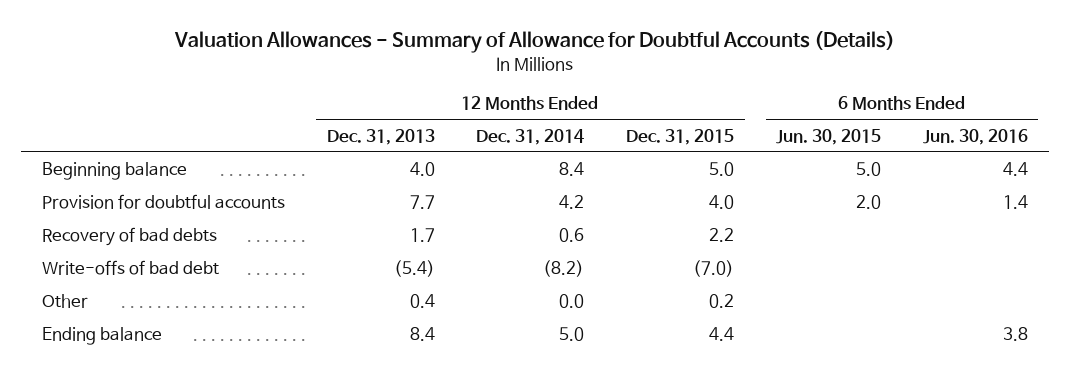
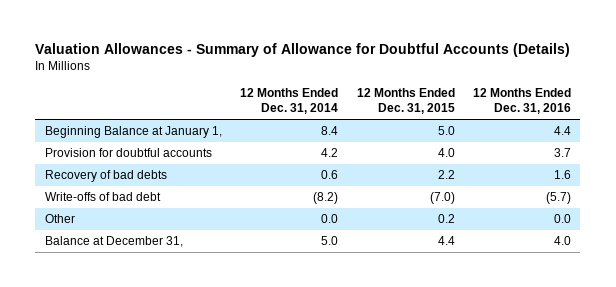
- | 12 Months Ended Dec. 31, 2013 | 12 Months Ended Dec. 31, 2014 | 12 Months Ended Dec. 31, 2015 | 6 Months Ended Jun. 30, 2015 | 6 Months Ended Jun. 30, 2016
+ | 12 Months Ended Dec. 31, 2014 | 12 Months Ended Dec. 31, 2015 | 12 Months Ended Dec. 31, 2016
- Beginning balance | 4.0 | 8.4 | 5.0 | 5.0 | 4.4
+ Beginning Balance at January 1, | 8.4 | 5.0 | 4.4
- Ending balance | 8.4 | 5.0 | 4.4 | | 3.8
+ Balance at December 31, | 5.0 | 4.4 | 4.0

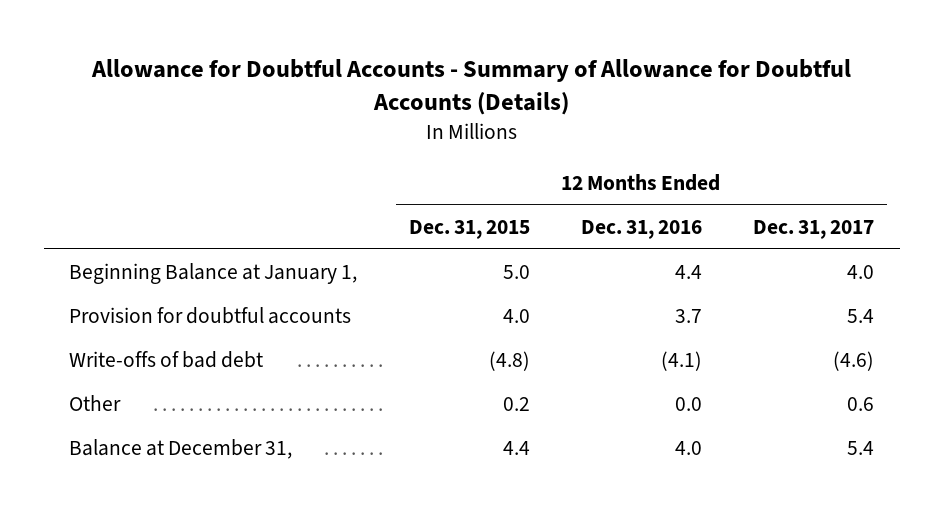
- Valuation Allowances - Summary of Allowance for Doubtful Accounts (Details)
+ Allowance for Doubtful Accounts - Summary of Allowance for Doubtful Accounts (Details)
- | 12 Months Ended Dec. 31, 2014 | 12 Months Ended Dec. 31, 2015 | 12 Months Ended Dec. 31, 2016
+ | 12 Months Ended Dec. 31, 2015 | 12 Months Ended Dec. 31, 2016 | 12 Months Ended Dec. 31, 2017
- Recovery of bad debts | 0.6 | 2.2 | 1.6
- Write-offs of bad debt | (8.2) | (7.0) | (5.7)
+ Write-offs of bad debt | (4.8) | (4.1) | (4.6)

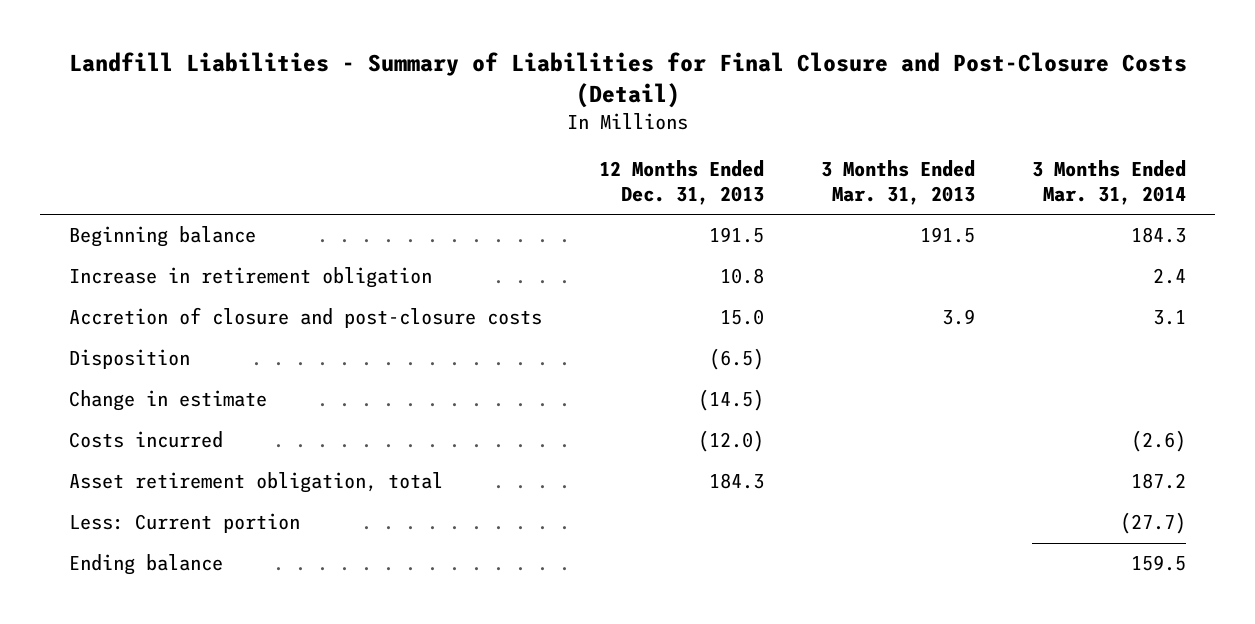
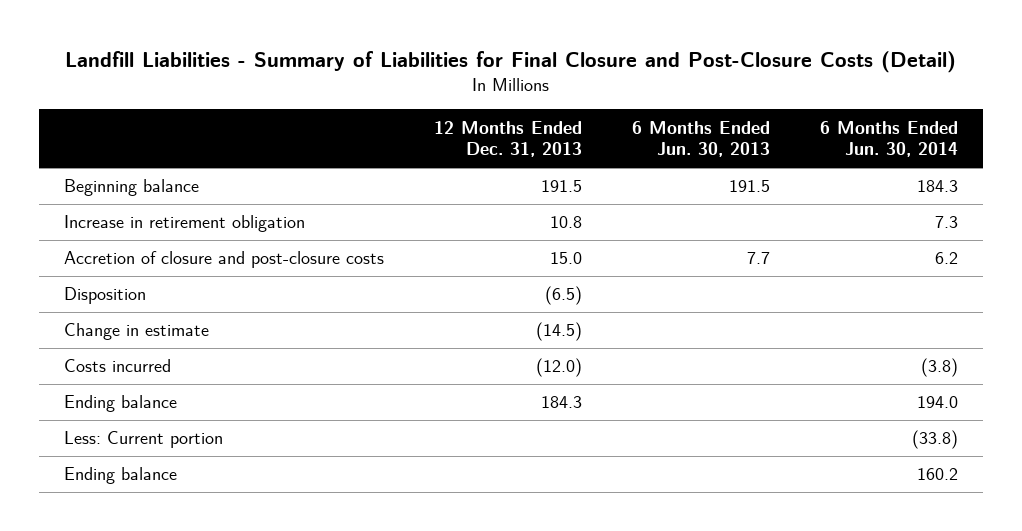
- | 12 Months Ended Dec. 31, 2013 | 3 Months Ended Mar. 31, 2013 | 3 Months Ended Mar. 31, 2014
+ | 12 Months Ended Dec. 31, 2013 | 6 Months Ended Jun. 30, 2013 | 6 Months Ended Jun. 30, 2014
- Asset retirement obligation, total | 184.3 | | 187.2
+ Ending balance | 184.3 | | 194.0

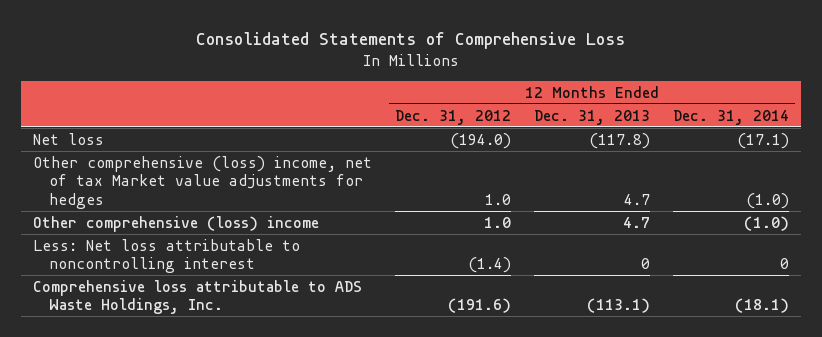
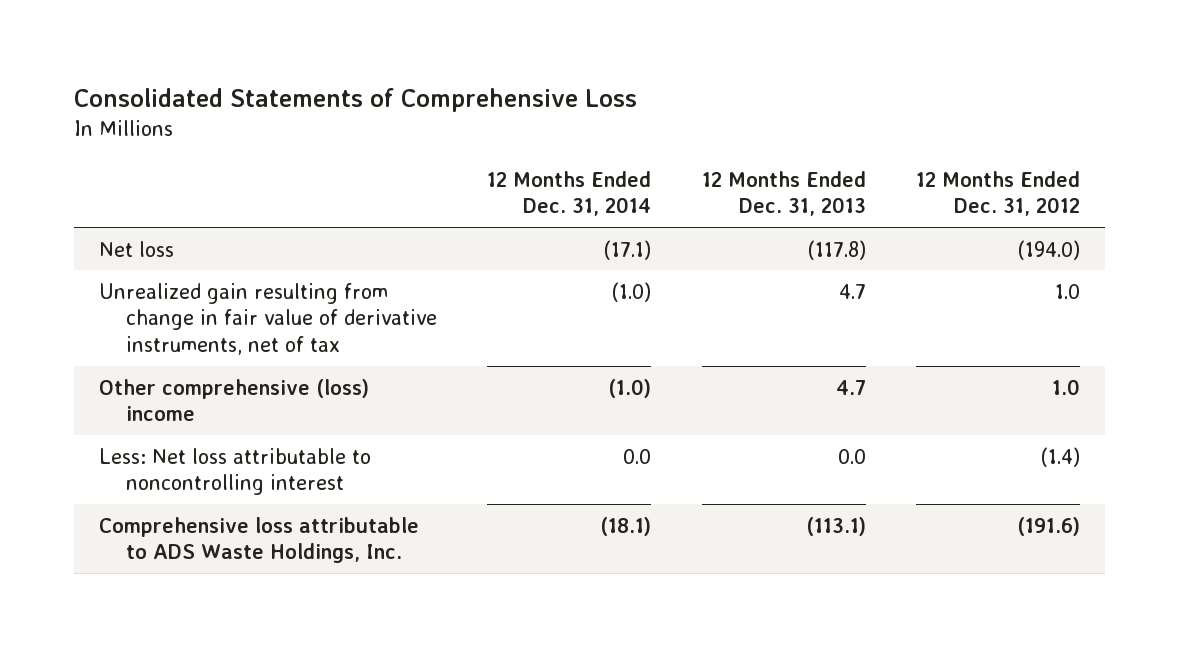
- | 12 Months Ended Dec. 31, 2012 | 12 Months Ended Dec. 31, 2013 | 12 Months Ended Dec. 31, 2014
+ | 12 Months Ended Dec. 31, 2014 | 12 Months Ended Dec. 31, 2013 | 12 Months Ended Dec. 31, 2012
- Other comprehensive (loss) income, net of tax Market value adjustments for hedges | 1.0 | 4.7 | (1.0)
+ Unrealized gain resulting from change in fair value of derivative instruments, net of tax | (1.0) | 4.7 | 1.0
- Less: Net loss attributable to noncontrolling interest | (1.4) | 0 | 0
+ Less: Net loss attributable to noncontrolling interest | 0.0 | 0.0 | (1.4)

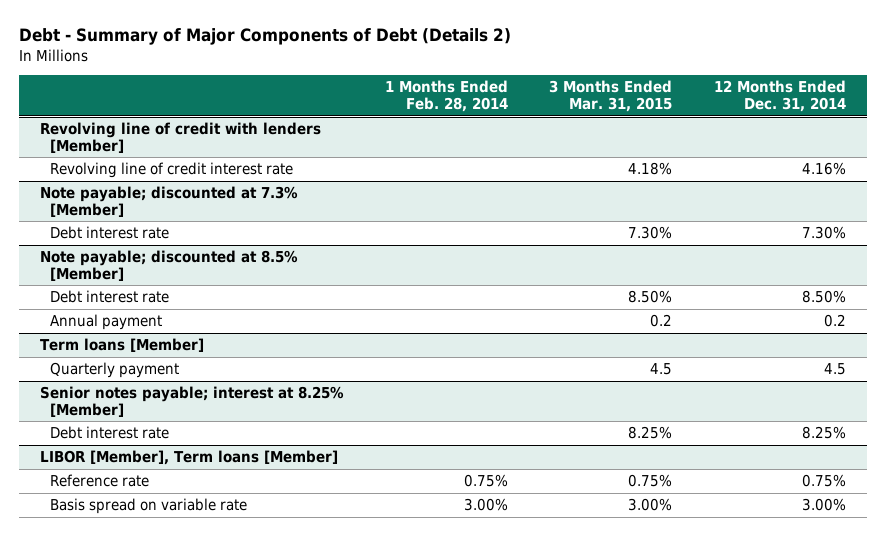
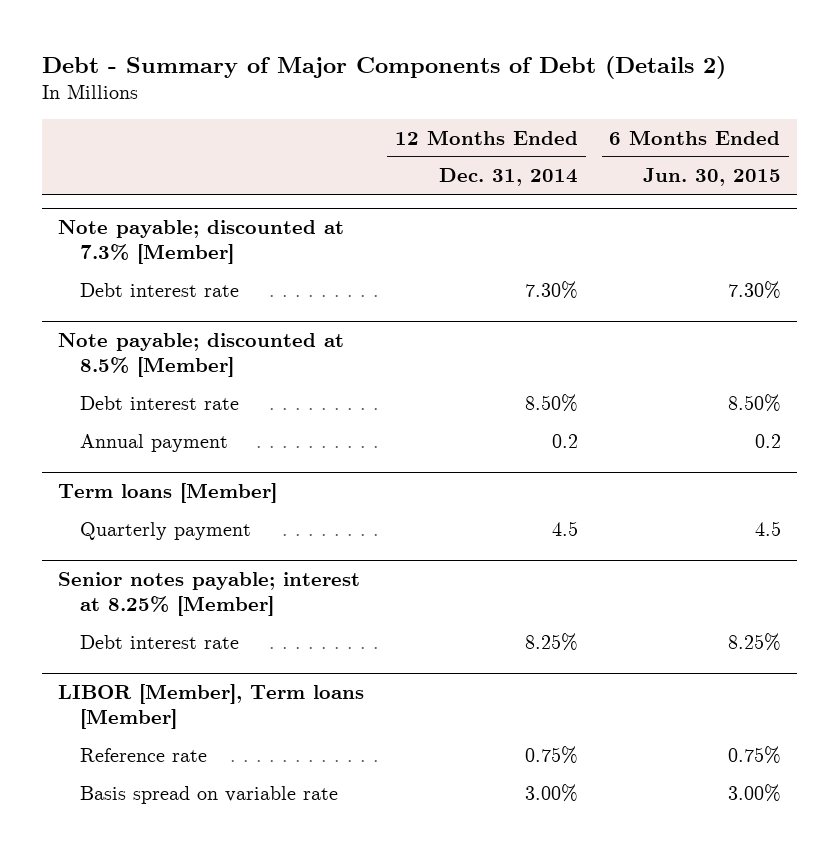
- | 1 Months Ended Feb. 28, 2014 | 3 Months Ended Mar. 31, 2015 | 12 Months Ended Dec. 31, 2014
+ | 12 Months Ended Dec. 31, 2014 | 6 Months Ended Jun. 30, 2015
- Revolving line of credit with lenders [Member]
- Revolving line of credit interest rate | | 4.18% | 4.16%

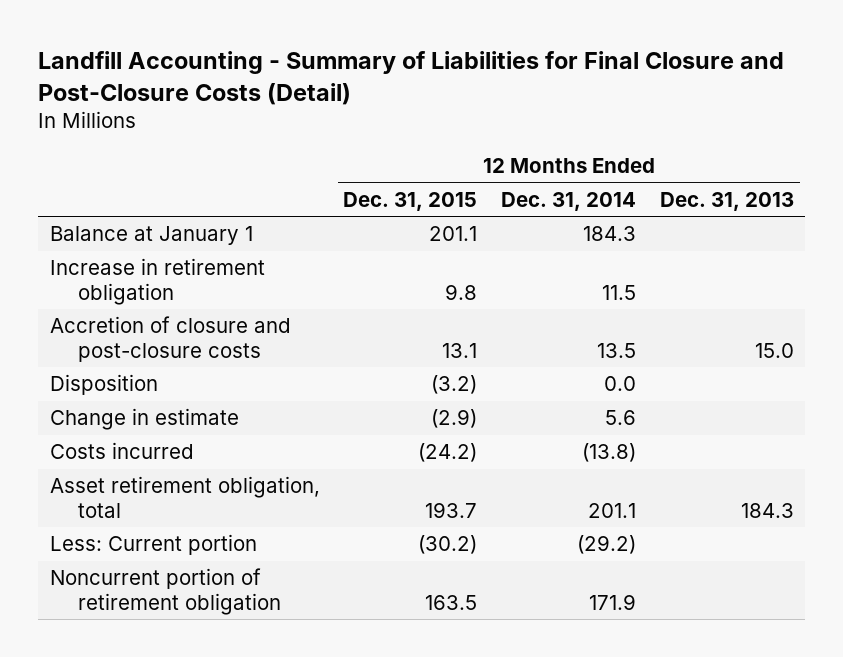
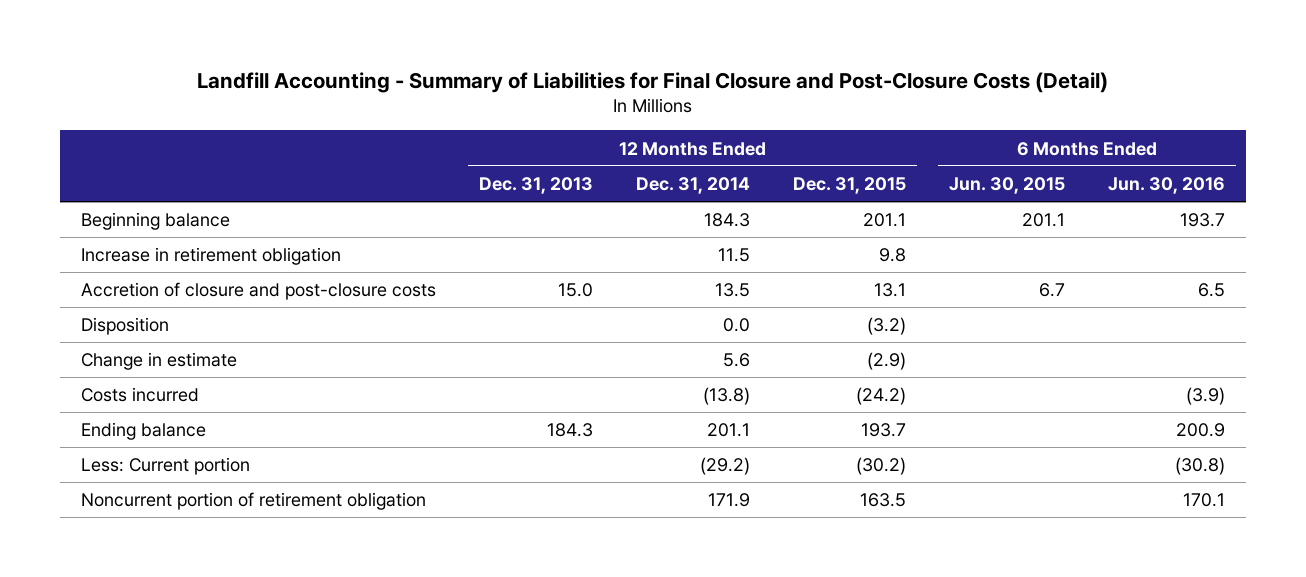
- | 12 Months Ended Dec. 31, 2015 | 12 Months Ended Dec. 31, 2014 | 12 Months Ended Dec. 31, 2013
+ | 12 Months Ended Dec. 31, 2013 | 12 Months Ended Dec. 31, 2014 | 12 Months Ended Dec. 31, 2015 | 6 Months Ended Jun. 30, 2015 | 6 Months Ended Jun. 30, 2016
- Balance at January 1 | 201.1 | 184.3 |
+ Beginning balance | | 184.3 | 201.1 | 201.1 | 193.7
- Asset retirement obligation, total | 193.7 | 201.1 | 184.3
+ Ending balance | 184.3 | 201.1 | 193.7 | | 200.9

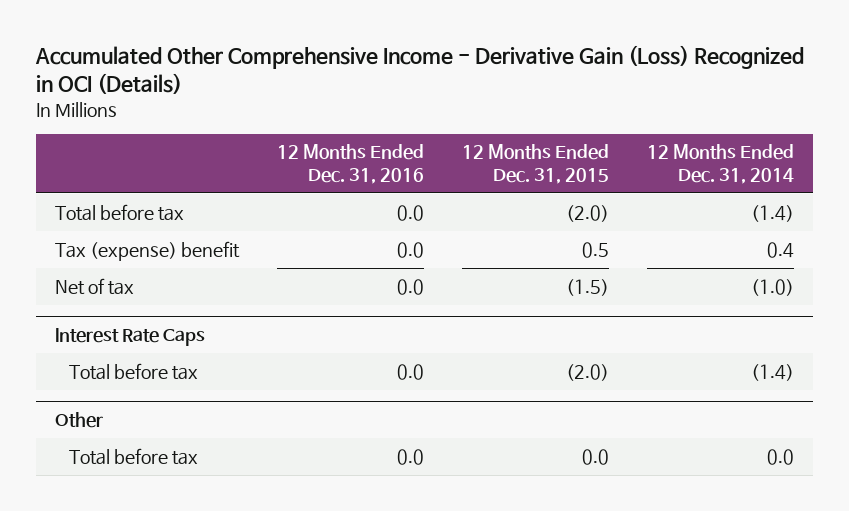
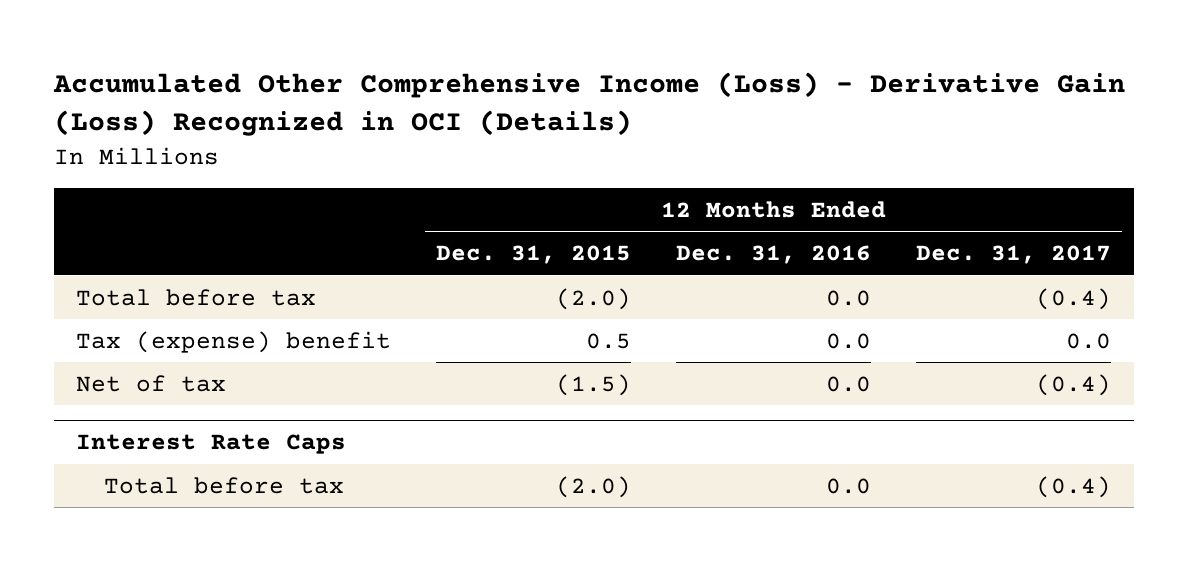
- Accumulated Other Comprehensive Income - Derivative Gain (Loss) Recognized in OCI (Details)
+ Accumulated Other Comprehensive Income (Loss) - Derivative Gain (Loss) Recognized in OCI (Details)
- | 12 Months Ended Dec. 31, 2016 | 12 Months Ended Dec. 31, 2015 | 12 Months Ended Dec. 31, 2014
+ | 12 Months Ended Dec. 31, 2015 | 12 Months Ended Dec. 31, 2016 | 12 Months Ended Dec. 31, 2017
- Other
- Total before tax | 0.0 | 0.0 | 0.0

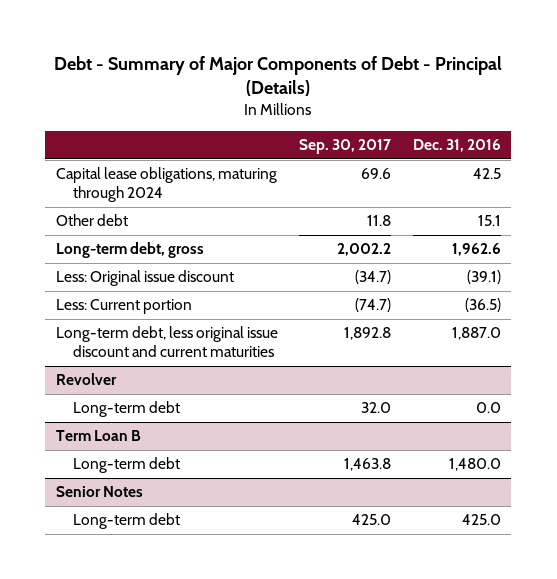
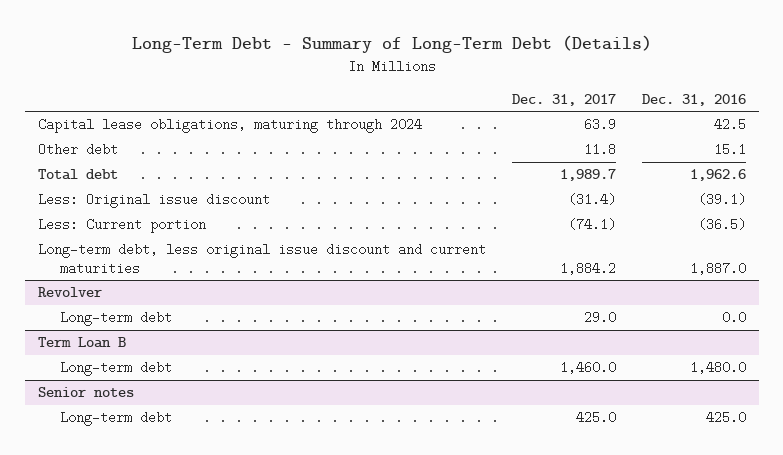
- Debt - Summary of Major Components of Debt - Principal (Details)
+ Long-Term Debt - Summary of Long-Term Debt (Details)
- | Sep. 30, 2017 | Dec. 31, 2016
+ | Dec. 31, 2017 | Dec. 31, 2016
- Long-term debt, gross | 2,002.2 | 1,962.6
+ Total debt | 1,989.7 | 1,962.6
- Senior Notes
+ Senior notes

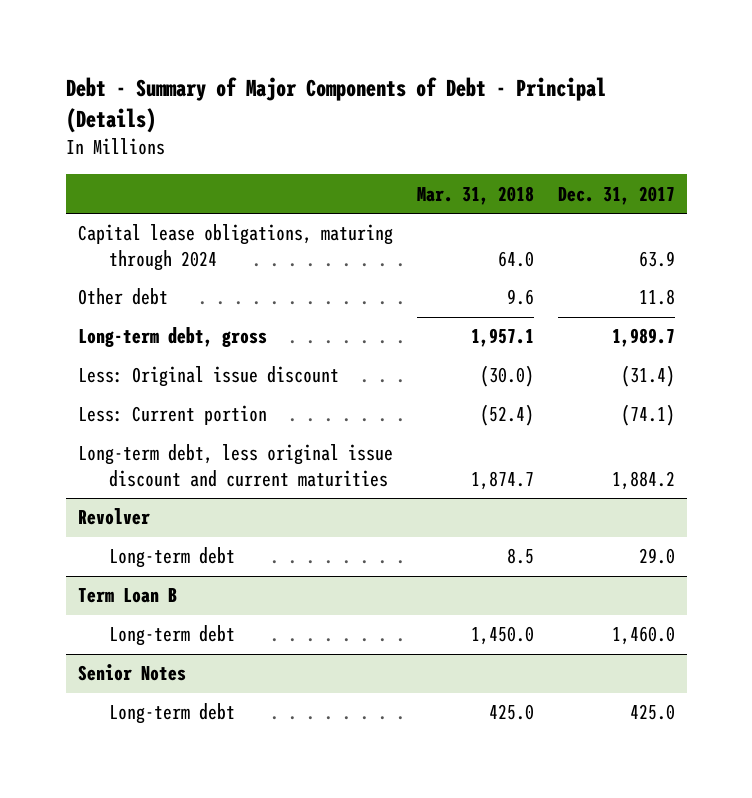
- Long-Term Debt - Summary of Long-Term Debt (Details)
+ Debt - Summary of Major Components of Debt - Principal (Details)
- | Dec. 31, 2017 | Dec. 31, 2016
+ | Mar. 31, 2018 | Dec. 31, 2017
- Total debt | 1,989.7 | 1,962.6
+ Long-term debt, gross | 1,957.1 | 1,989.7
- Senior notes
+ Senior Notes

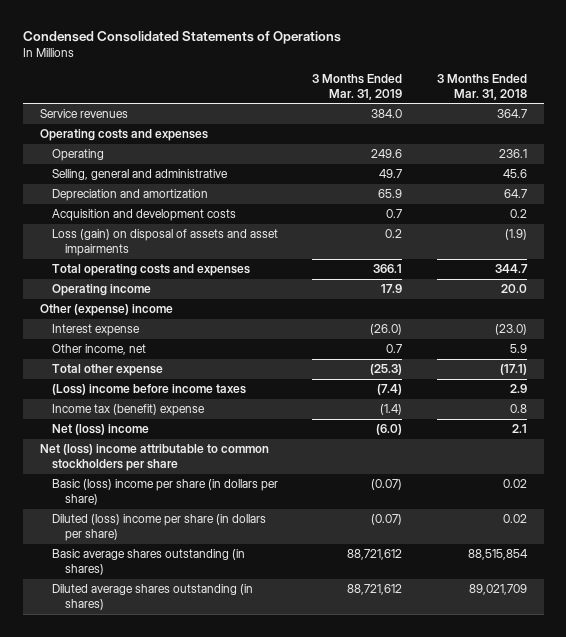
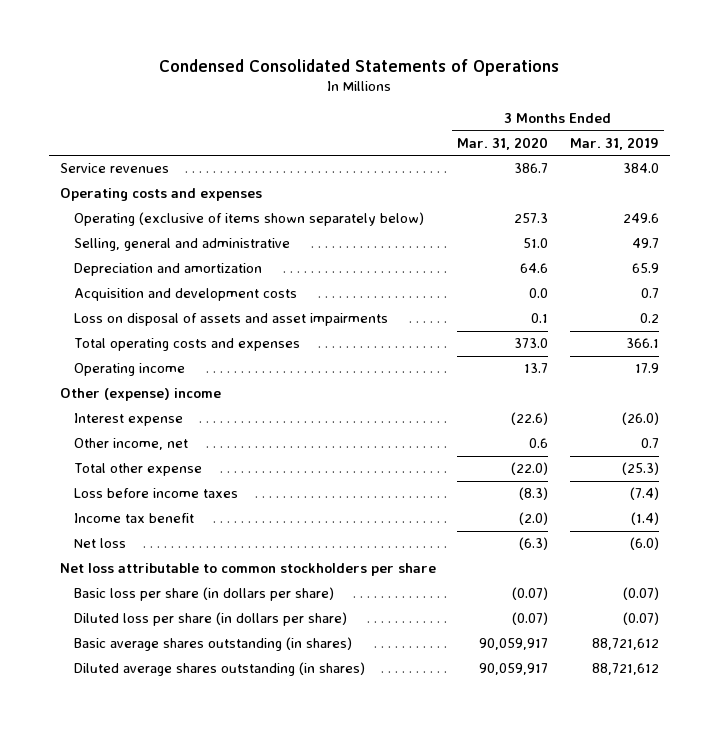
- | 3 Months Ended Mar. 31, 2019 | 3 Months Ended Mar. 31, 2018
+ | 3 Months Ended Mar. 31, 2020 | 3 Months Ended Mar. 31, 2019
- Operating | 249.6 | 236.1
+ Operating (exclusive of items shown separately below) | 257.3 | 249.6
- Loss (gain) on disposal of assets and asset impairments | 0.2 | (1.9)
+ Loss on disposal of assets and asset impairments | 0.1 | 0.2
- (Loss) income before income taxes | (7.4) | 2.9
- Income tax (benefit) expense | (1.4) | 0.8
- Net (loss) income | (6.0) | 2.1
- Net (loss) income attributable to common stockholders per share
- Basic (loss) income per share (in dollars per share) | (0.07) | 0.02
- Diluted (loss) income per share (in dollars per share) | (0.07) | 0.02
+ Loss before income taxes | (8.3) | (7.4)
+ Income tax benefit | (2.0) | (1.4)
+ Net loss | (6.3) | (6.0)
+ Net loss attributable to common stockholders per share
+ Basic loss per share (in dollars per share) | (0.07) | (0.07)
+ Diluted loss per share (in dollars per share) | (0.07) | (0.07)

